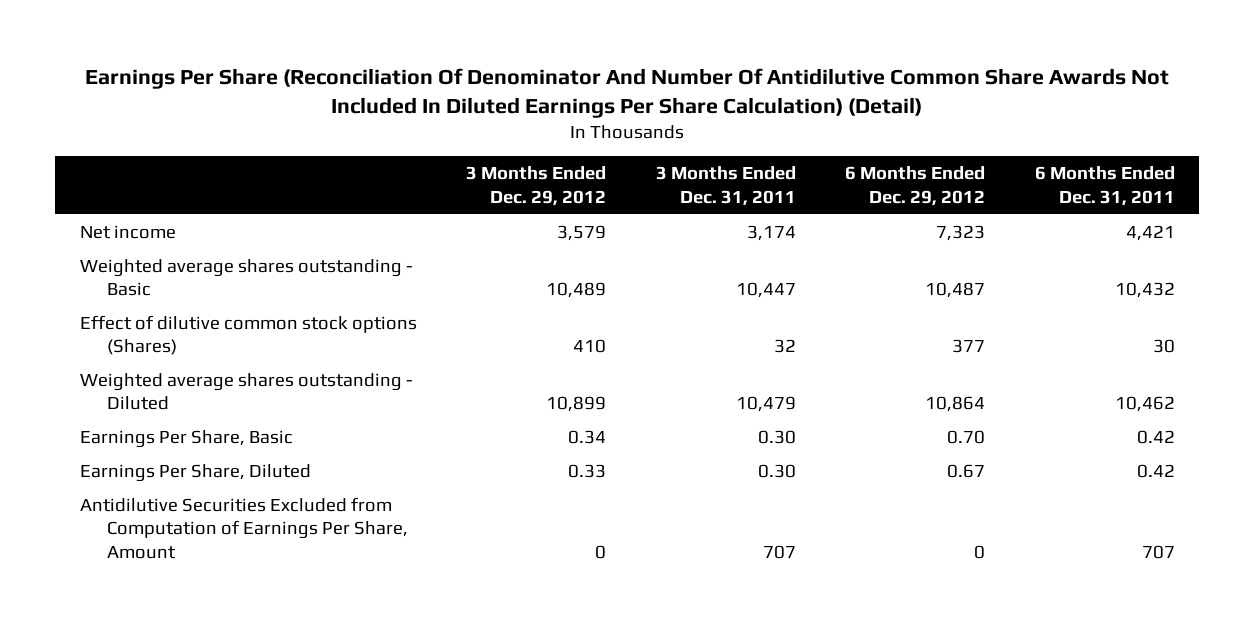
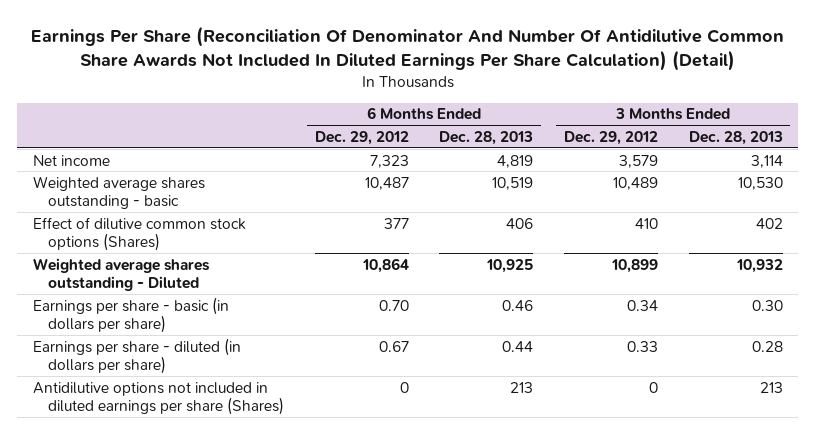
- | 3 Months Ended Dec. 29, 2012 | 3 Months Ended Dec. 31, 2011 | 6 Months Ended Dec. 29, 2012 | 6 Months Ended Dec. 31, 2011
+ | 6 Months Ended Dec. 29, 2012 | 6 Months Ended Dec. 28, 2013 | 3 Months Ended Dec. 29, 2012 | 3 Months Ended Dec. 28, 2013
- Weighted average shares outstanding - Basic | 10,489 | 10,447 | 10,487 | 10,432
+ Weighted average shares outstanding - basic | 10,487 | 10,519 | 10,489 | 10,530
- Earnings Per Share, Basic | 0.34 | 0.30 | 0.70 | 0.42
- Earnings Per Share, Diluted | 0.33 | 0.30 | 0.67 | 0.42
- Antidilutive Securities Excluded from Computation of Earnings Per Share, Amount | 0 | 707 | 0 | 707
+ Earnings per share - basic (in dollars per share) | 0.70 | 0.46 | 0.34 | 0.30
+ Earnings per share - diluted (in dollars per share) | 0.67 | 0.44 | 0.33 | 0.28
+ Antidilutive options not included in diluted earnings per share (Shares) | 0 | 213 | 0 | 213

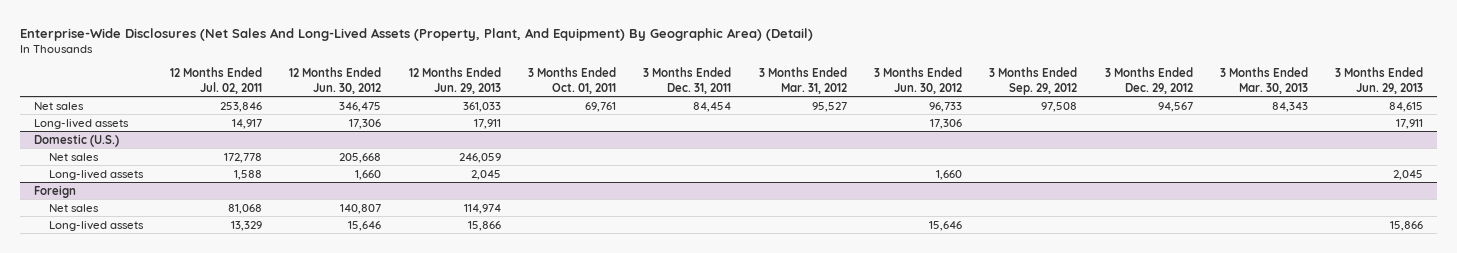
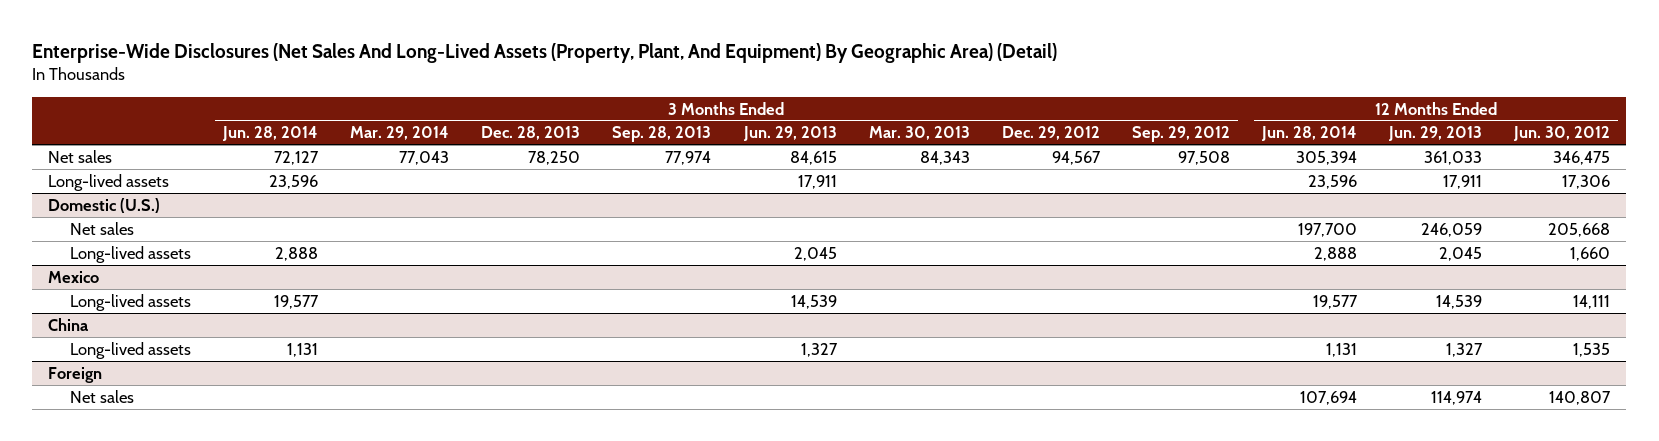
- | 12 Months Ended Jul. 02, 2011 | 12 Months Ended Jun. 30, 2012 | 12 Months Ended Jun. 29, 2013 | 3 Months Ended Oct. 01, 2011 | 3 Months Ended Dec. 31, 2011 | 3 Months Ended Mar. 31, 2012 | 3 Months Ended Jun. 30, 2012 | 3 Months Ended Sep. 29, 2012 | 3 Months Ended Dec. 29, 2012 | 3 Months Ended Mar. 30, 2013 | 3 Months Ended Jun. 29, 2013
+ | 3 Months Ended Jun. 28, 2014 | 3 Months Ended Mar. 29, 2014 | 3 Months Ended Dec. 28, 2013 | 3 Months Ended Sep. 28, 2013 | 3 Months Ended Jun. 29, 2013 | 3 Months Ended Mar. 30, 2013 | 3 Months Ended Dec. 29, 2012 | 3 Months Ended Sep. 29, 2012 | 12 Months Ended Jun. 28, 2014 | 12 Months Ended Jun. 29, 2013 | 12 Months Ended Jun. 30, 2012
+ Mexico
+ Long-lived assets | 19,577 | | | | 14,539 | | | | 19,577 | 14,539 | 14,111
+ China
+ Long-lived assets | 1,131 | | | | 1,327 | | | | 1,131 | 1,327 | 1,535
@ Foreign
- Long-lived assets | 13,329 | 15,646 | 15,866 | | | | 15,646 | | | | 15,866

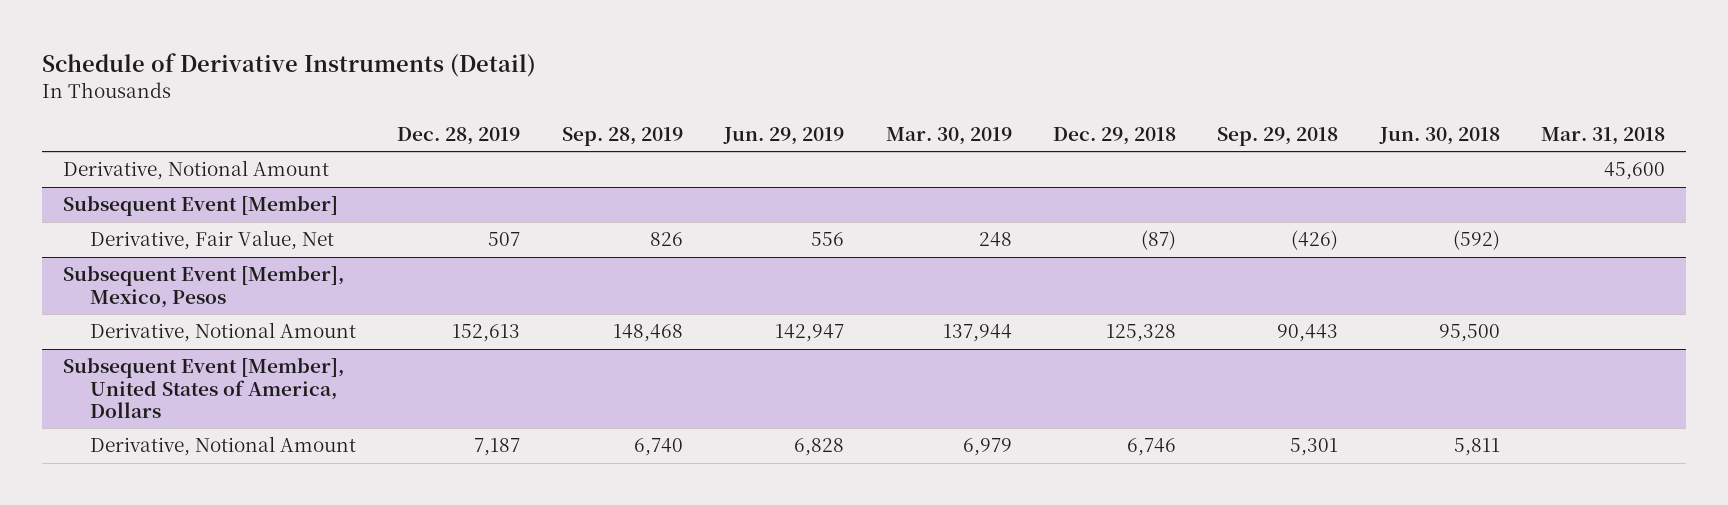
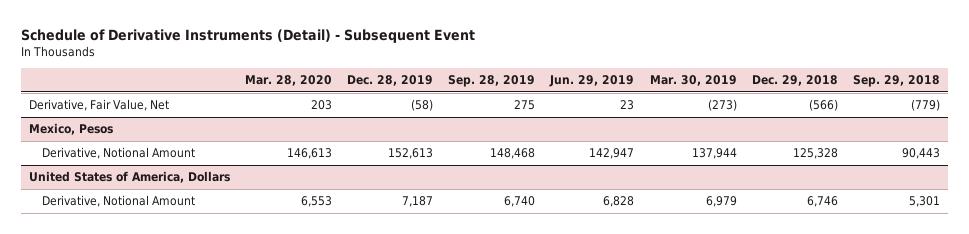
- Schedule of Derivative Instruments (Detail)
+ Schedule of Derivative Instruments (Detail) - Subsequent Event
- | Dec. 28, 2019 | Sep. 28, 2019 | Jun. 29, 2019 | Mar. 30, 2019 | Dec. 29, 2018 | Sep. 29, 2018 | Jun. 30, 2018 | Mar. 31, 2018
+ | Mar. 28, 2020 | Dec. 28, 2019 | Sep. 28, 2019 | Jun. 29, 2019 | Mar. 30, 2019 | Dec. 29, 2018 | Sep. 29, 2018
- Derivative, Notional Amount | | | | | | | | 45,600
- Subsequent Event [Member]
- Derivative, Fair Value, Net | 507 | 826 | 556 | 248 | (87) | (426) | (592) |
- Subsequent Event [Member], Mexico, Pesos
+ Derivative, Fair Value, Net | 203 | (58) | 275 | 23 | (273) | (566) | (779)
+ Mexico, Pesos
- Subsequent Event [Member], United States of America, Dollars
+ United States of America, Dollars

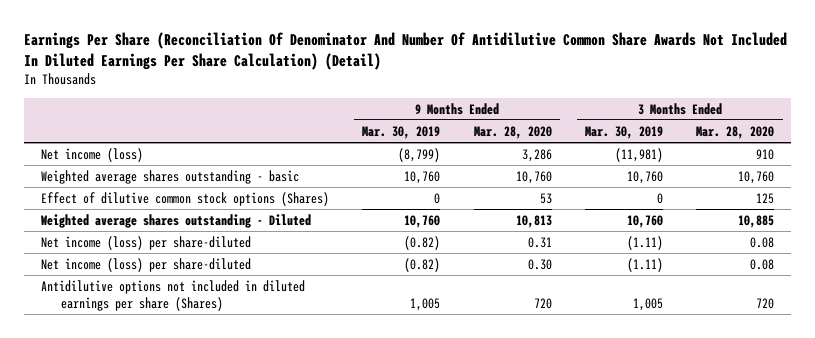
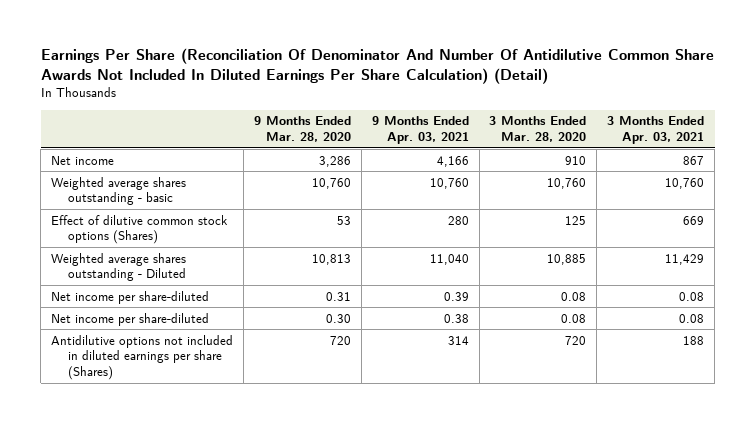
- | 9 Months Ended Mar. 30, 2019 | 9 Months Ended Mar. 28, 2020 | 3 Months Ended Mar. 30, 2019 | 3 Months Ended Mar. 28, 2020
+ | 9 Months Ended Mar. 28, 2020 | 9 Months Ended Apr. 03, 2021 | 3 Months Ended Mar. 28, 2020 | 3 Months Ended Apr. 03, 2021
- Net income (loss) | (8,799) | 3,286 | (11,981) | 910
+ Net income | 3,286 | 4,166 | 910 | 867
- Net income (loss) per share-diluted | (0.82) | 0.31 | (1.11) | 0.08
- Net income (loss) per share-diluted | (0.82) | 0.30 | (1.11) | 0.08
+ Net income per share-diluted | 0.31 | 0.39 | 0.08 | 0.08
+ Net income per share-diluted | 0.30 | 0.38 | 0.08 | 0.08

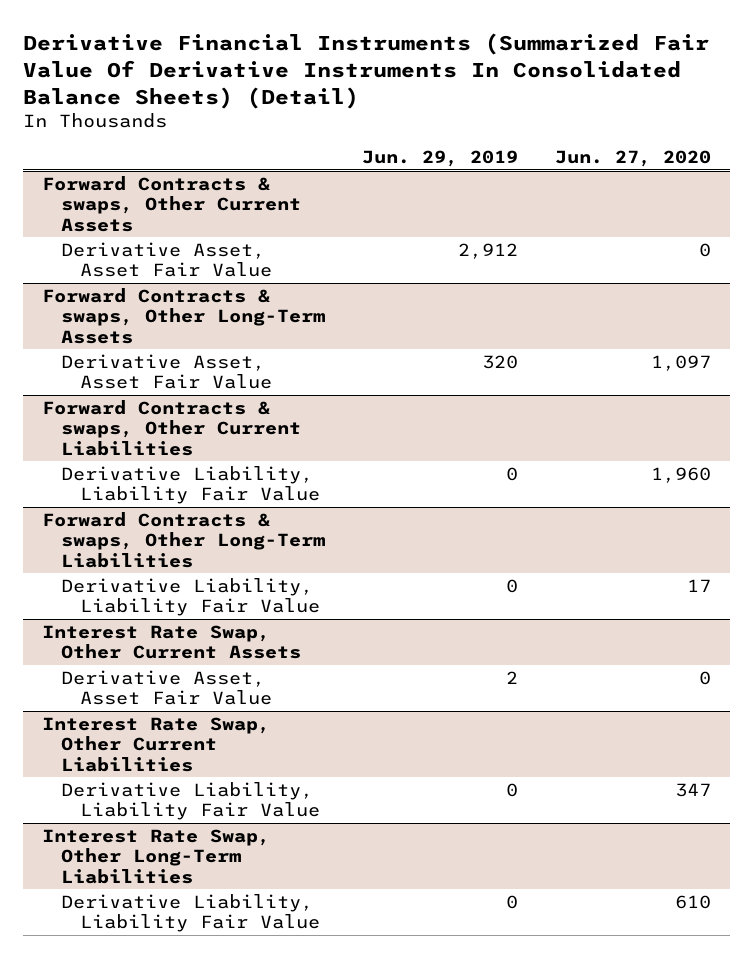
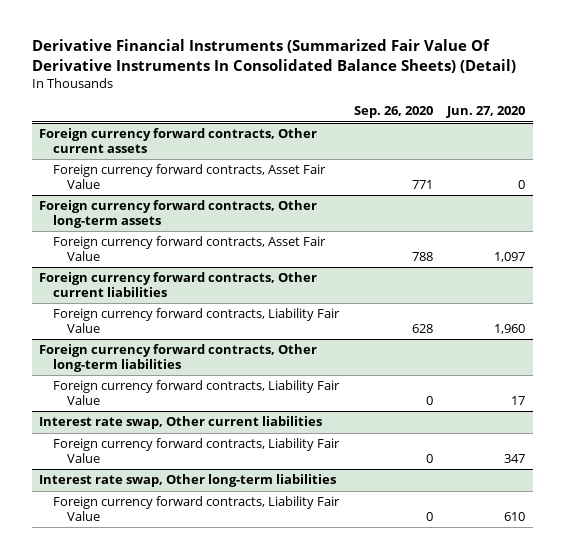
- | Jun. 29, 2019 | Jun. 27, 2020
+ | Sep. 26, 2020 | Jun. 27, 2020
- Forward Contracts & swaps, Other Current Assets
- Derivative Asset, Asset Fair Value | 2,912 | 0
- Forward Contracts & swaps, Other Long-Term Assets
- Derivative Asset, Asset Fair Value | 320 | 1,097
- Forward Contracts & swaps, Other Current Liabilities
- Derivative Liability, Liability Fair Value | 0 | 1,960
- Forward Contracts & swaps, Other Long-Term Liabilities
- Derivative Liability, Liability Fair Value | 0 | 17
- Interest Rate Swap, Other Current Assets
- Derivative Asset, Asset Fair Value | 2 | 0
- Interest Rate Swap, Other Current Liabilities
- Derivative Liability, Liability Fair Value | 0 | 347
- Interest Rate Swap, Other Long-Term Liabilities
- Derivative Liability, Liability Fair Value | 0 | 610
+ Foreign currency forward contracts, Other current assets
+ Foreign currency forward contracts, Asset Fair Value | 771 | 0
+ Foreign currency forward contracts, Other long-term assets
+ Foreign currency forward contracts, Asset Fair Value | 788 | 1,097
+ Foreign currency forward contracts, Other current liabilities
+ Foreign currency forward contracts, Liability Fair Value | 628 | 1,960
+ Foreign currency forward contracts, Other long-term liabilities
+ Foreign currency forward contracts, Liability Fair Value | 0 | 17
+ Interest rate swap, Other current liabilities
+ Foreign currency forward contracts, Liability Fair Value | 0 | 347
+ Interest rate swap, Other long-term liabilities
+ Foreign currency forward contracts, Liability Fair Value | 0 | 610

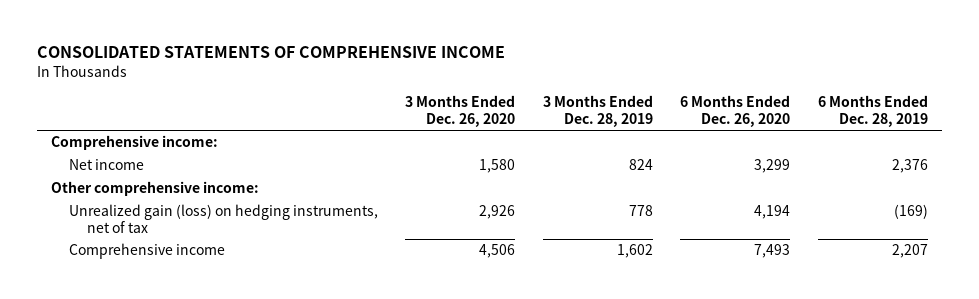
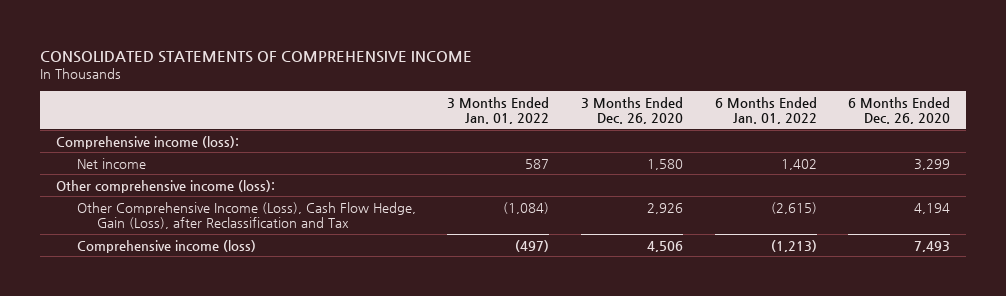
- | 3 Months Ended Dec. 26, 2020 | 3 Months Ended Dec. 28, 2019 | 6 Months Ended Dec. 26, 2020 | 6 Months Ended Dec. 28, 2019
+ | 3 Months Ended Jan. 01, 2022 | 3 Months Ended Dec. 26, 2020 | 6 Months Ended Jan. 01, 2022 | 6 Months Ended Dec. 26, 2020
- Comprehensive income:
+ Comprehensive income (loss):
- Other comprehensive income:
- Unrealized gain (loss) on hedging instruments, net of tax | 2,926 | 778 | 4,194 | (169)
- Comprehensive income | 4,506 | 1,602 | 7,493 | 2,207
+ Other comprehensive income (loss):
+ Other Comprehensive Income (Loss), Cash Flow Hedge, Gain (Loss), after Reclassification and Tax | (1,084) | 2,926 | (2,615) | 4,194
+ Comprehensive income (loss) | (497) | 4,506 | (1,213) | 7,493

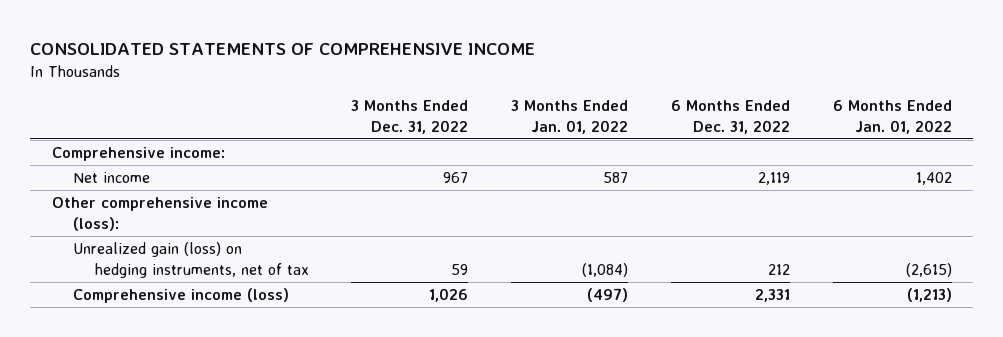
- | 3 Months Ended Jan. 01, 2022 | 3 Months Ended Dec. 26, 2020 | 6 Months Ended Jan. 01, 2022 | 6 Months Ended Dec. 26, 2020
+ | 3 Months Ended Dec. 31, 2022 | 3 Months Ended Jan. 01, 2022 | 6 Months Ended Dec. 31, 2022 | 6 Months Ended Jan. 01, 2022
- Comprehensive income (loss):
+ Comprehensive income:
- Other Comprehensive Income (Loss), Cash Flow Hedge, Gain (Loss), after Reclassification and Tax | (1,084) | 2,926 | (2,615) | 4,194
+ Unrealized gain (loss) on hedging instruments, net of tax | 59 | (1,084) | 212 | (2,615)

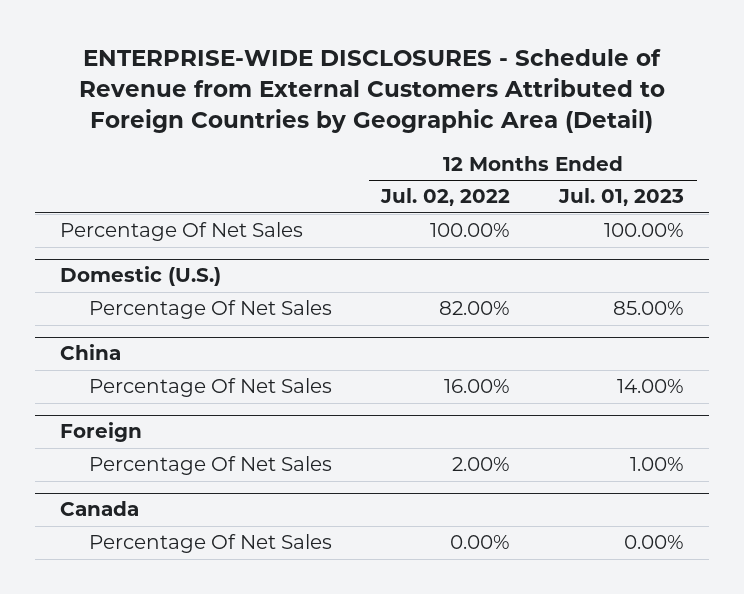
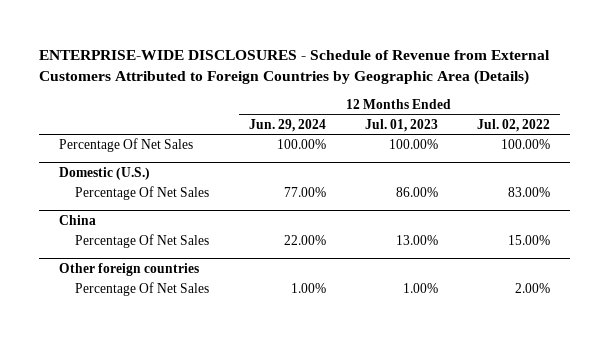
- ENTERPRISE-WIDE DISCLOSURES - Schedule of Revenue from External Customers Attributed to Foreign Countries by Geographic Area (Detail)
+ ENTERPRISE-WIDE DISCLOSURES - Schedule of Revenue from External Customers Attributed to Foreign Countries by Geographic Area (Details)
- | 12 Months Ended Jul. 02, 2022 | 12 Months Ended Jul. 01, 2023
+ | 12 Months Ended Jun. 29, 2024 | 12 Months Ended Jul. 01, 2023 | 12 Months Ended Jul. 02, 2022
@ Domestic (U.S.)
- Percentage Of Net Sales | 82.00% | 85.00%
+ Percentage Of Net Sales | 77.00% | 86.00% | 83.00%
@ China
- Percentage Of Net Sales | 16.00% | 14.00%
- Foreign
@ China
+ Percentage Of Net Sales | 22.00% | 13.00% | 15.00%
+ Other foreign countries
- Canada
- Percentage Of Net Sales | 0.00% | 0.00%

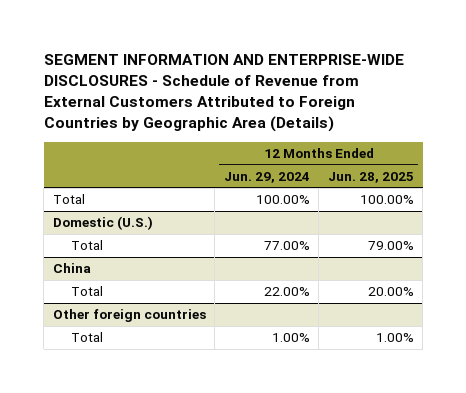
- ENTERPRISE-WIDE DISCLOSURES - Schedule of Revenue from External Customers Attributed to Foreign Countries by Geographic Area (Details)
+ SEGMENT INFORMATION AND ENTERPRISE-WIDE DISCLOSURES - Schedule of Revenue from External Customers Attributed to Foreign Countries by Geographic Area (Details)
- | 12 Months Ended Jun. 29, 2024 | 12 Months Ended Jul. 01, 2023 | 12 Months Ended Jul. 02, 2022
+ | 12 Months Ended Jun. 29, 2024 | 12 Months Ended Jun. 28, 2025
- Percentage Of Net Sales | 100.00% | 100.00% | 100.00%
+ Total | 100.00% | 100.00%
@ Domestic (U.S.)
- Percentage Of Net Sales | 77.00% | 86.00% | 83.00%
+ Total | 77.00% | 79.00%
@ China
- Percentage Of Net Sales | 22.00% | 13.00% | 15.00%
+ Total | 22.00% | 20.00%
@ Other foreign countries
- Percentage Of Net Sales | 1.00% | 1.00% | 2.00%
+ Total | 1.00% | 1.00%

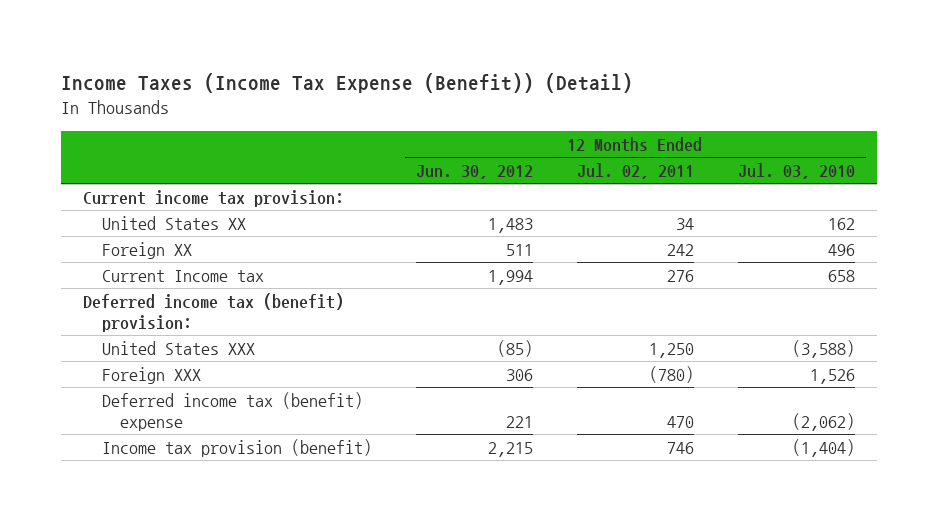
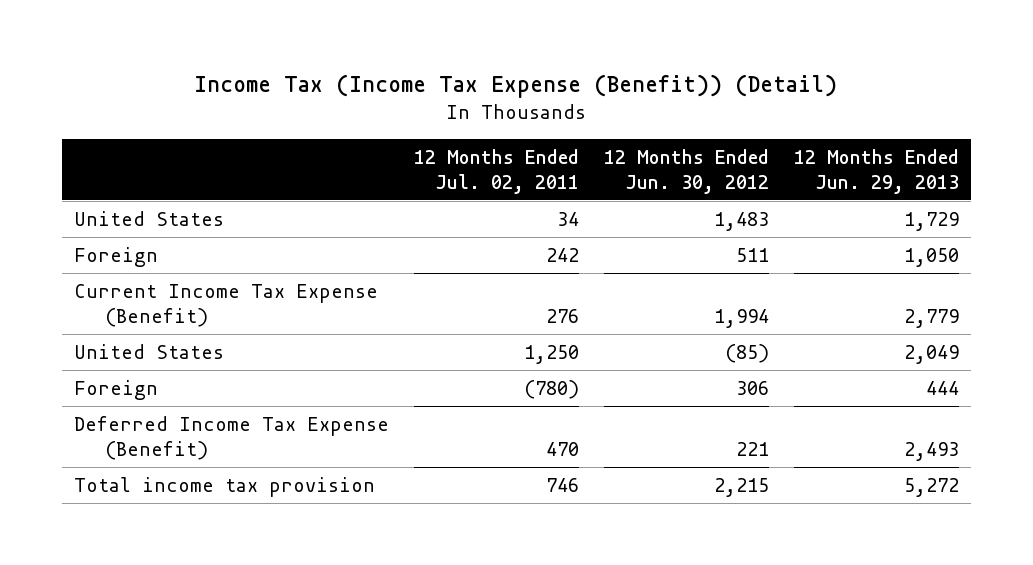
- Income Taxes (Income Tax Expense (Benefit)) (Detail)
+ Income Tax (Income Tax Expense (Benefit)) (Detail)
- | 12 Months Ended Jun. 30, 2012 | 12 Months Ended Jul. 02, 2011 | 12 Months Ended Jul. 03, 2010
+ | 12 Months Ended Jul. 02, 2011 | 12 Months Ended Jun. 30, 2012 | 12 Months Ended Jun. 29, 2013
- Current income tax provision:
- United States XX | 1,483 | 34 | 162
- Foreign XX | 511 | 242 | 496
- Current Income tax | 1,994 | 276 | 658
- Deferred income tax (benefit) provision:
- United States XXX | (85) | 1,250 | (3,588)
- Foreign XXX | 306 | (780) | 1,526
- Deferred income tax (benefit) expense | 221 | 470 | (2,062)
- Income tax provision (benefit) | 2,215 | 746 | (1,404)
+ United States | 34 | 1,483 | 1,729
+ Foreign | 242 | 511 | 1,050
+ Current Income Tax Expense (Benefit) | 276 | 1,994 | 2,779
+ United States | 1,250 | (85) | 2,049
+ Foreign | (780) | 306 | 444
+ Deferred Income Tax Expense (Benefit) | 470 | 221 | 2,493
+ Total income tax provision | 746 | 2,215 | 5,272

